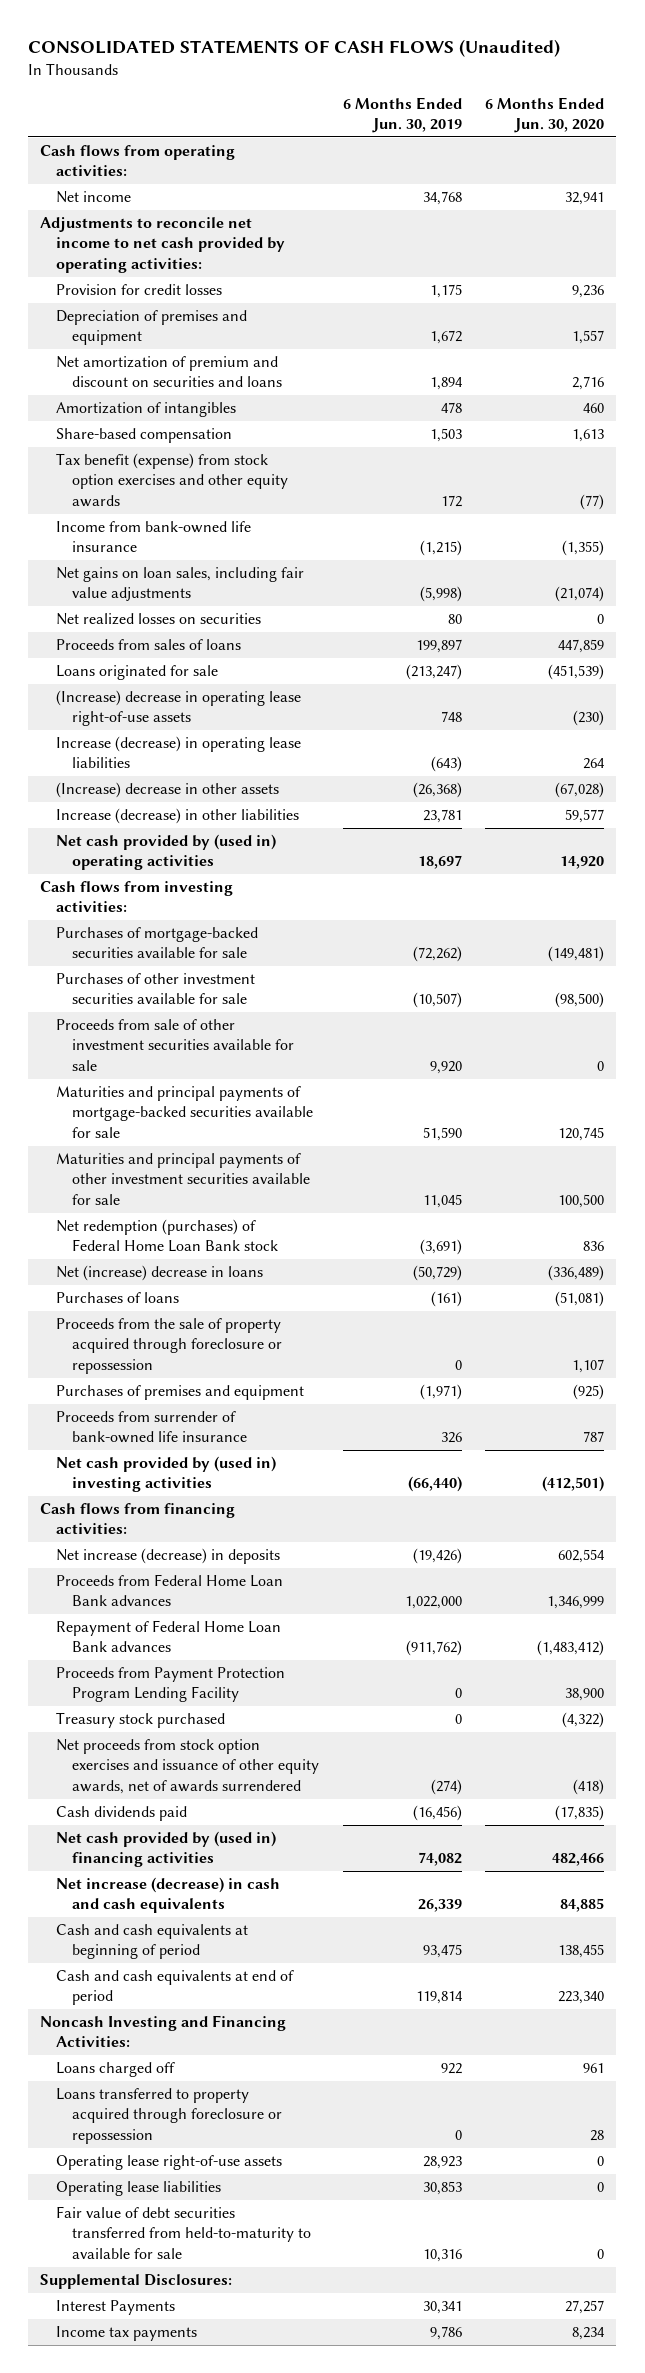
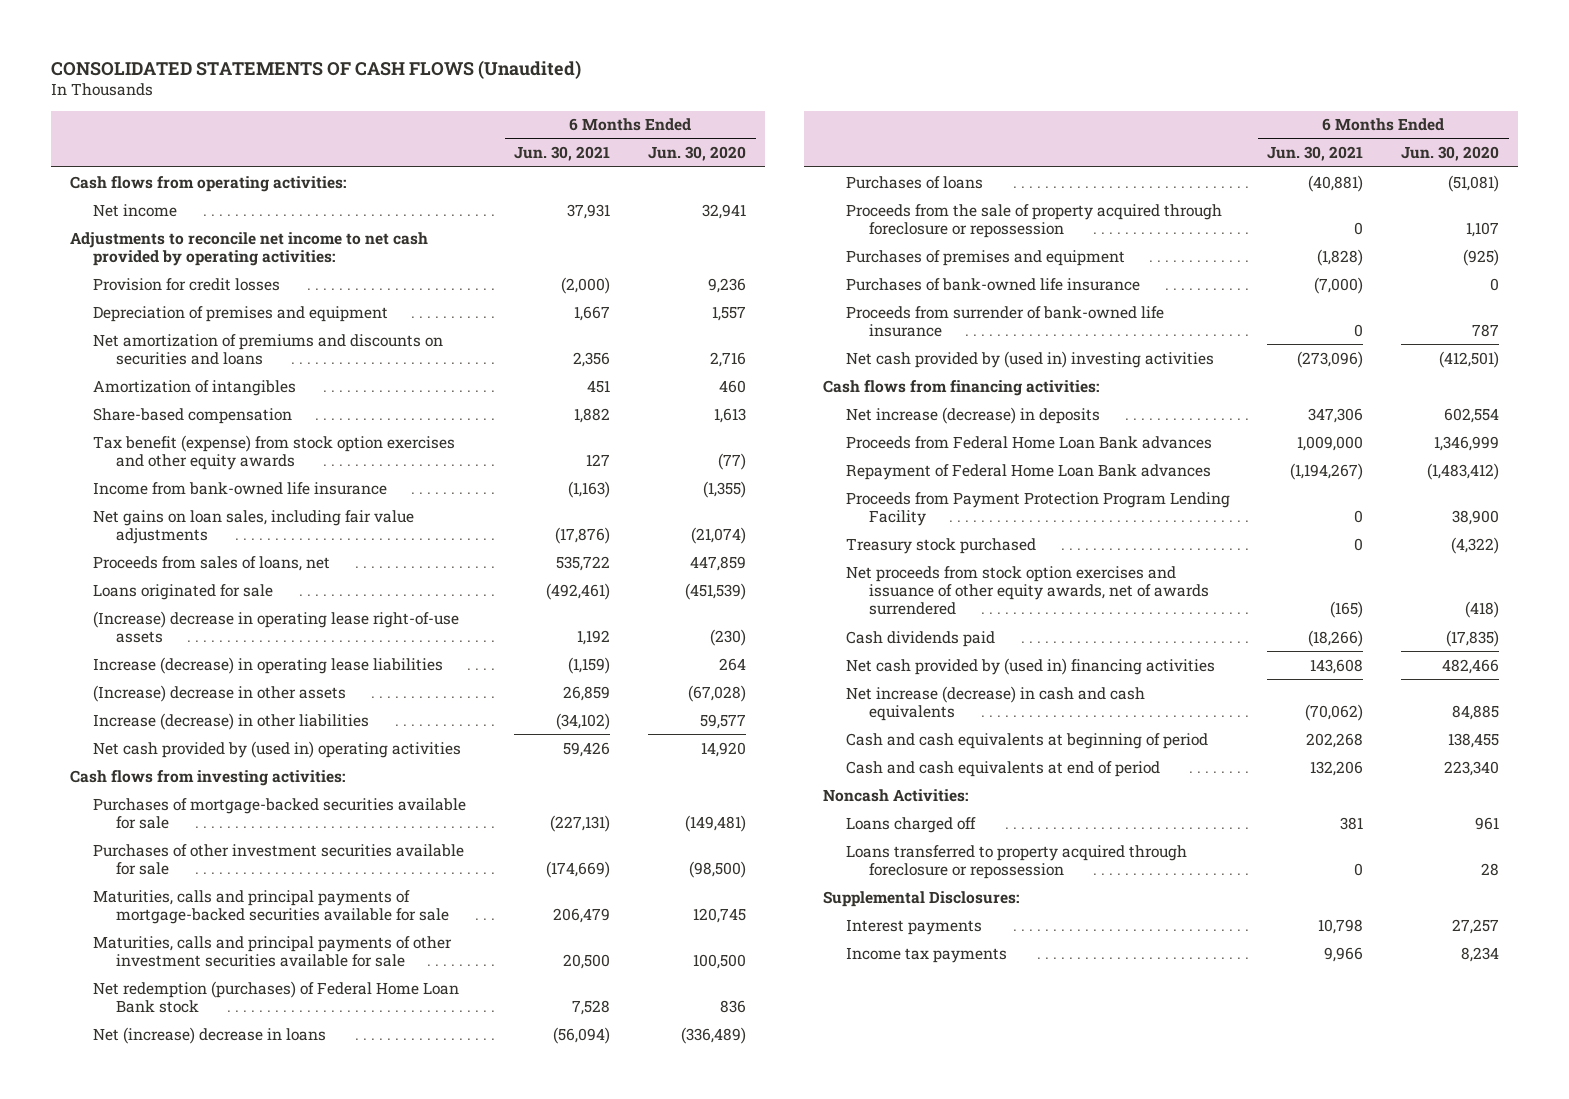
- | 6 Months Ended Jun. 30, 2019 | 6 Months Ended Jun. 30, 2020
+ | 6 Months Ended Jun. 30, 2021 | 6 Months Ended Jun. 30, 2020
- Net amortization of premium and discount on securities and loans | 1,894 | 2,716
+ Net amortization of premiums and discounts on securities and loans | 2,356 | 2,716
- Net realized losses on securities | 80 | 0
- Proceeds from sales of loans | 199,897 | 447,859
+ Proceeds from sales of loans, net | 535,722 | 447,859
- Proceeds from sale of other investment securities available for sale | 9,920 | 0
- Maturities and principal payments of mortgage-backed securities available for sale | 51,590 | 120,745
- Maturities and principal payments of other investment securities available for sale | 11,045 | 100,500
+ Maturities, calls and principal payments of mortgage-backed securities available for sale | 206,479 | 120,745
+ Maturities, calls and principal payments of other investment securities available for sale | 20,500 | 100,500
+ Purchases of bank-owned life insurance | (7,000) | 0
- Noncash Investing and Financing Activities:
+ Noncash Activities:
- Operating lease right-of-use assets | 28,923 | 0
- Operating lease liabilities | 30,853 | 0
- Fair value of debt securities transferred from held-to-maturity to available for sale | 10,316 | 0
- Interest Payments | 30,341 | 27,257
+ Interest payments | 10,798 | 27,257

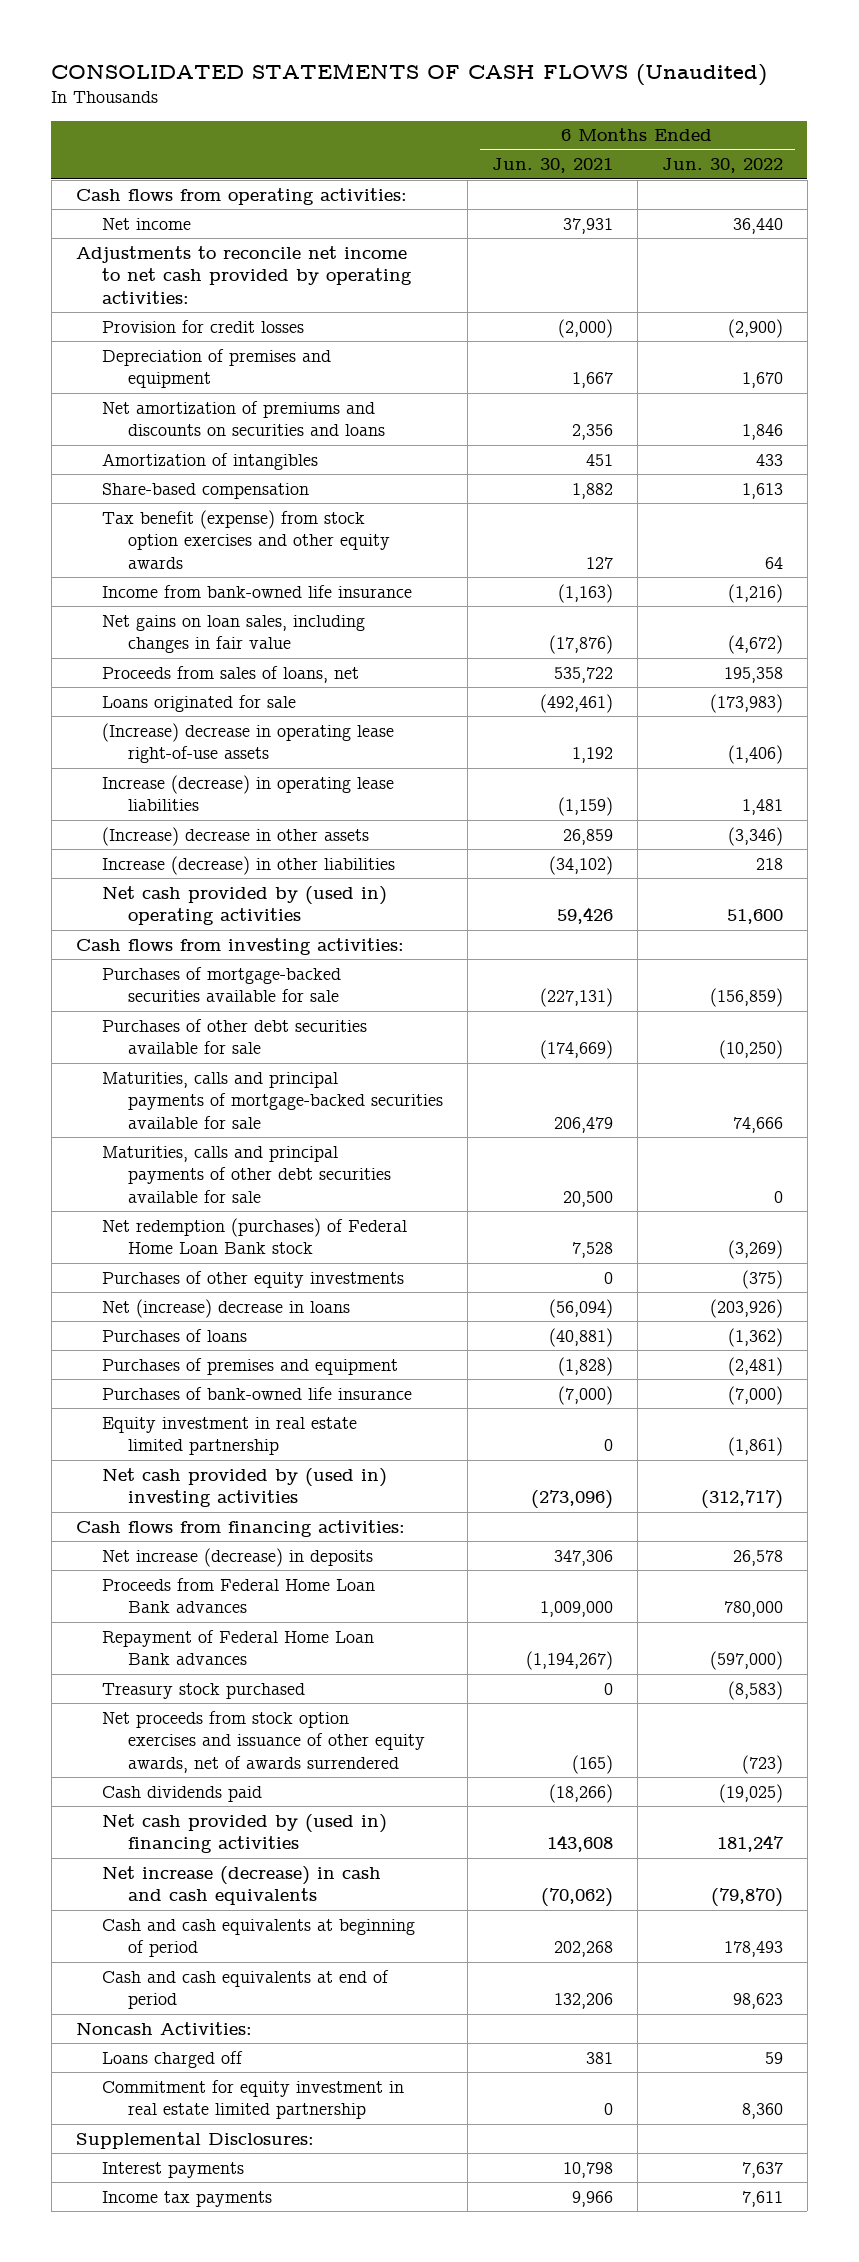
- | 6 Months Ended Jun. 30, 2021 | 6 Months Ended Jun. 30, 2020
+ | 6 Months Ended Jun. 30, 2021 | 6 Months Ended Jun. 30, 2022
- Net gains on loan sales, including fair value adjustments | (17,876) | (21,074)
+ Net gains on loan sales, including changes in fair value | (17,876) | (4,672)
- Purchases of other investment securities available for sale | (174,669) | (98,500)
+ Purchases of other debt securities available for sale | (174,669) | (10,250)
- Maturities, calls and principal payments of other investment securities available for sale | 20,500 | 100,500
+ Maturities, calls and principal payments of other debt securities available for sale | 20,500 | 0
+ Purchases of other equity investments | 0 | (375)
- Proceeds from the sale of property acquired through foreclosure or repossession | 0 | 1,107
- Proceeds from surrender of bank-owned life insurance | 0 | 787
+ Equity investment in real estate limited partnership | 0 | (1,861)
- Proceeds from Payment Protection Program Lending Facility | 0 | 38,900
- Loans transferred to property acquired through foreclosure or repossession | 0 | 28
+ Commitment for equity investment in real estate limited partnership | 0 | 8,360

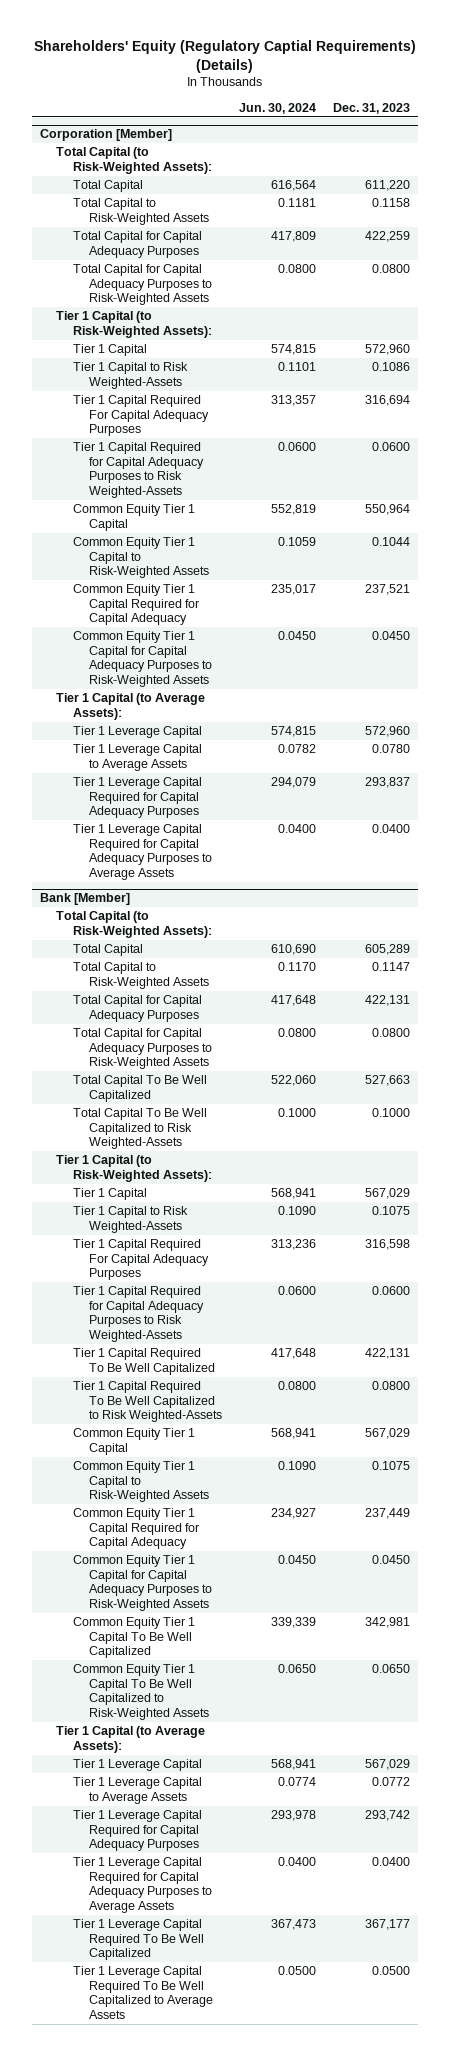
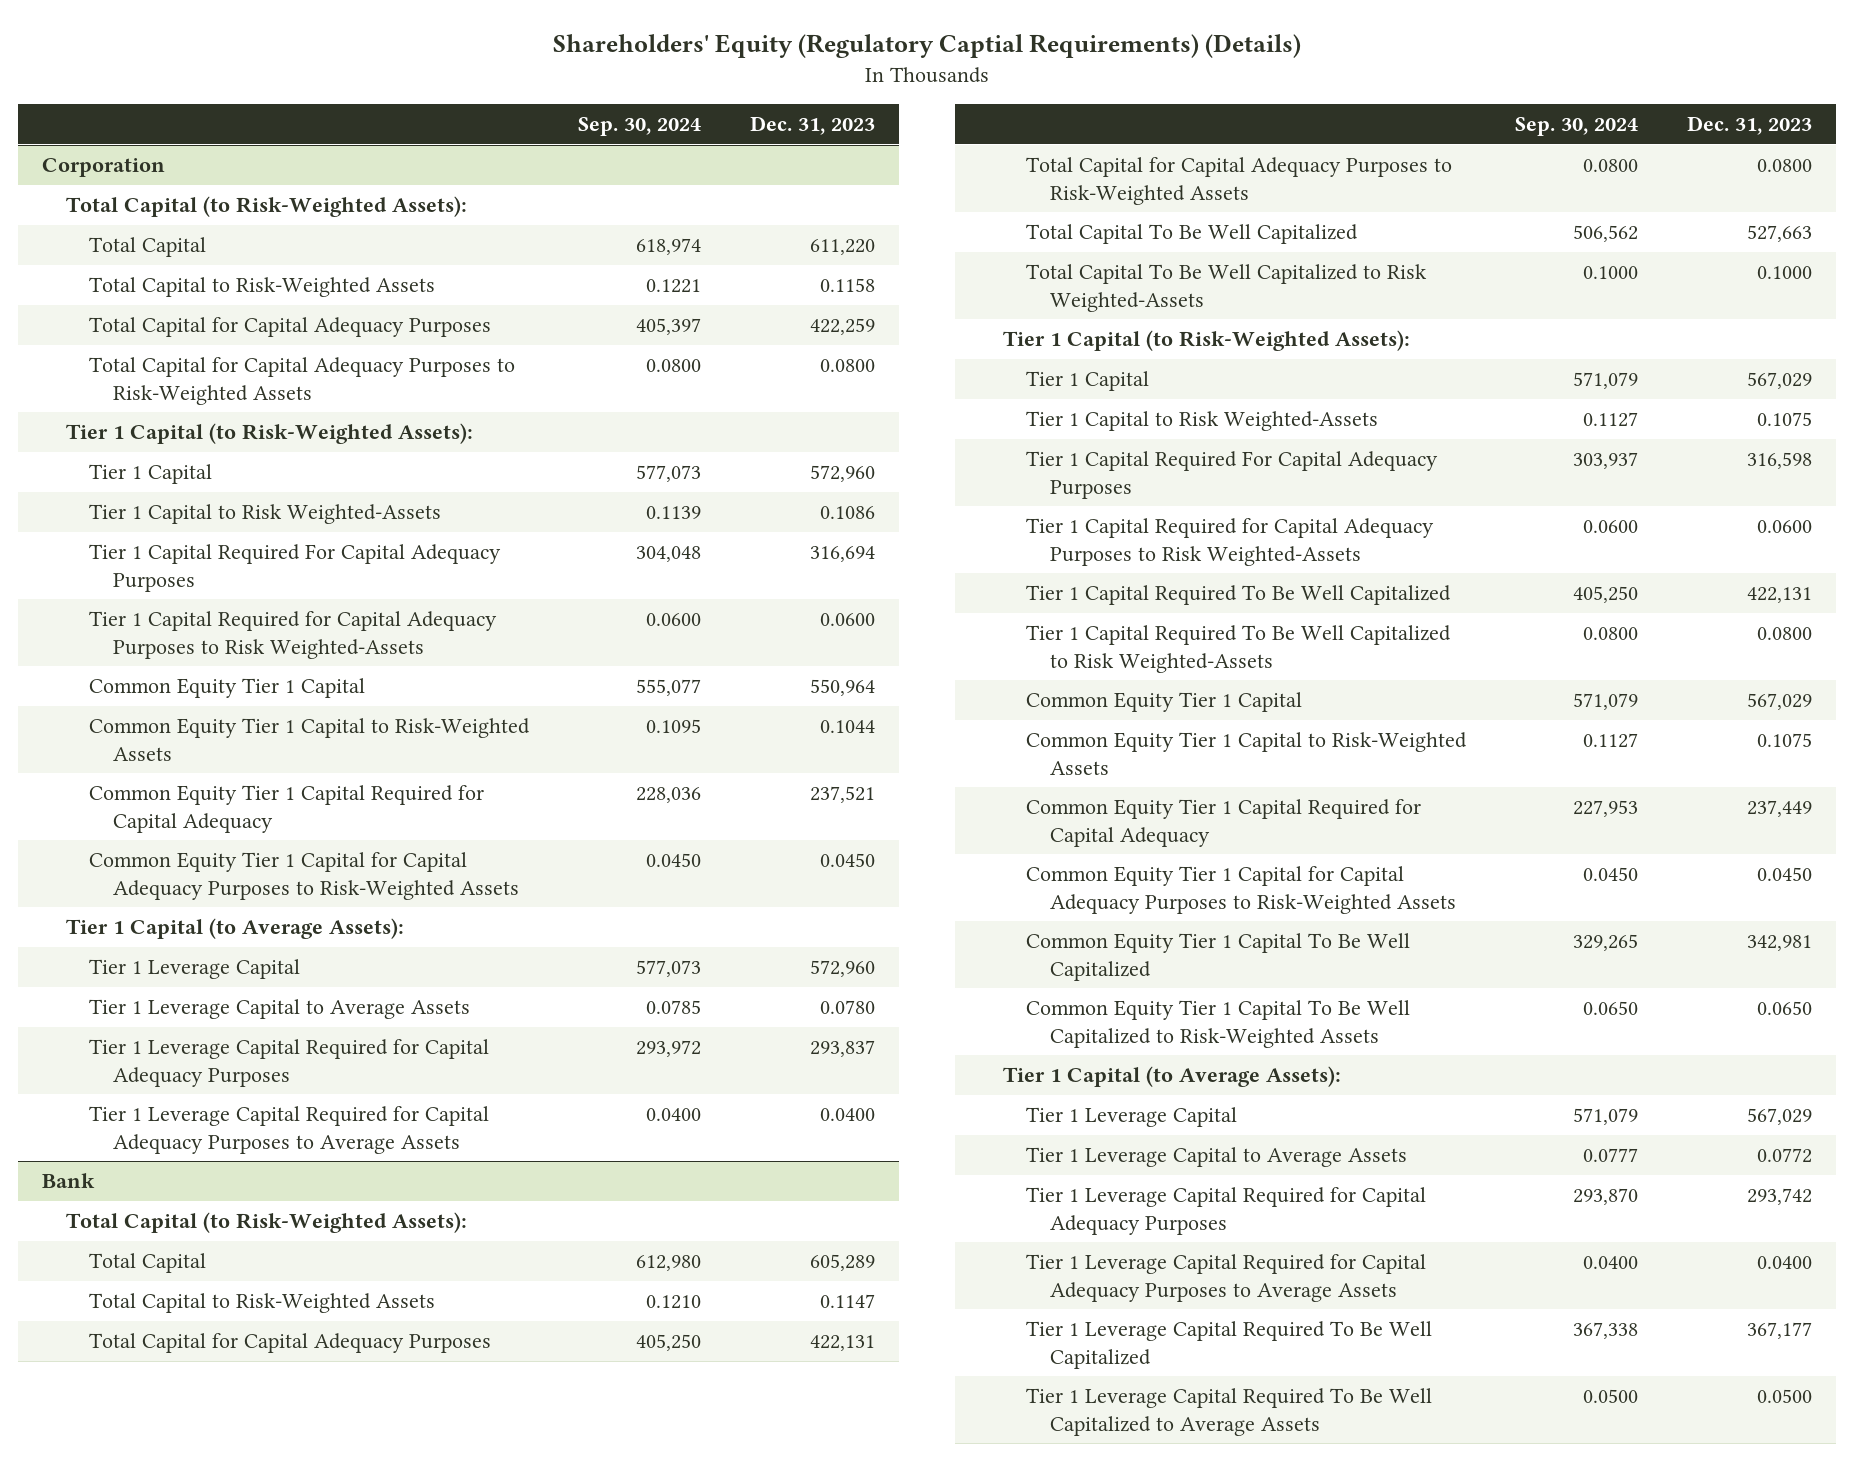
- | Jun. 30, 2024 | Dec. 31, 2023
+ | Sep. 30, 2024 | Dec. 31, 2023
- Corporation [Member]
+ Corporation
- Bank [Member]
+ Bank

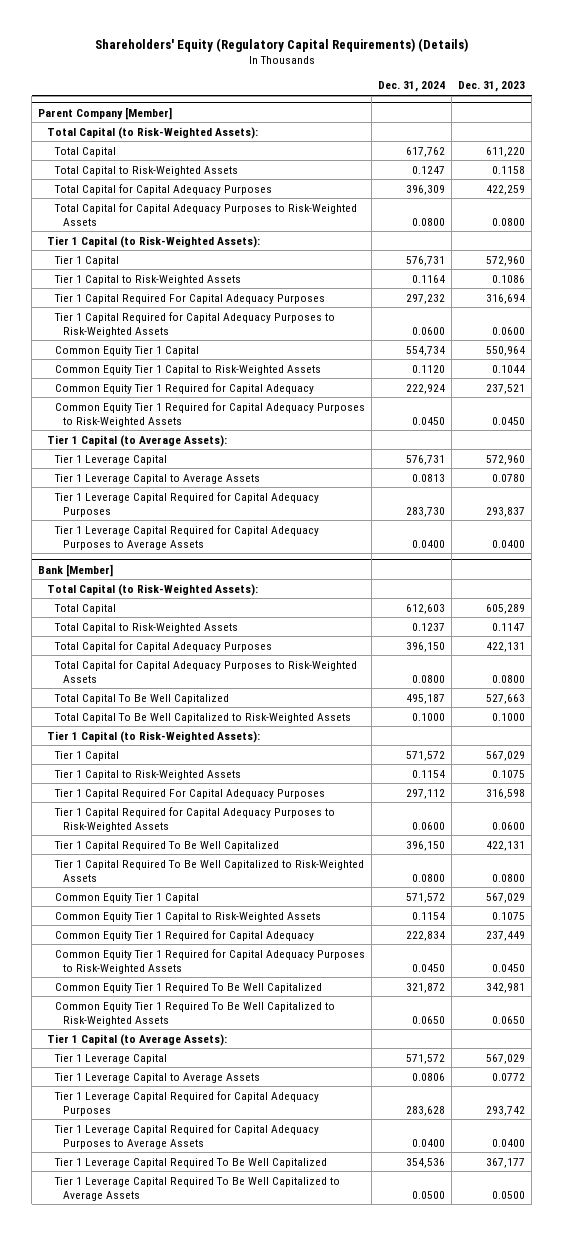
- Shareholders' Equity (Regulatory Captial Requirements) (Details)
+ Shareholders' Equity (Regulatory Capital Requirements) (Details)
- | Sep. 30, 2024 | Dec. 31, 2023
+ | Dec. 31, 2024 | Dec. 31, 2023
- Corporation
+ Parent Company [Member]
- Tier 1 Capital to Risk Weighted-Assets | 0.1139 | 0.1086
+ Tier 1 Capital to Risk-Weighted Assets | 0.1164 | 0.1086
- Tier 1 Capital Required for Capital Adequacy Purposes to Risk Weighted-Assets | 0.0600 | 0.0600
+ Tier 1 Capital Required for Capital Adequacy Purposes to Risk-Weighted Assets | 0.0600 | 0.0600
- Common Equity Tier 1 Capital Required for Capital Adequacy | 228,036 | 237,521
- Common Equity Tier 1 Capital for Capital Adequacy Purposes to Risk-Weighted Assets | 0.0450 | 0.0450
+ Common Equity Tier 1 Required for Capital Adequacy | 222,924 | 237,521
+ Common Equity Tier 1 Required for Capital Adequacy Purposes to Risk-Weighted Assets | 0.0450 | 0.0450
- Bank
+ Bank [Member]
- Total Capital To Be Well Capitalized to Risk Weighted-Assets | 0.1000 | 0.1000
+ Total Capital To Be Well Capitalized to Risk-Weighted Assets | 0.1000 | 0.1000
- Tier 1 Capital to Risk Weighted-Assets | 0.1127 | 0.1075
+ Tier 1 Capital to Risk-Weighted Assets | 0.1154 | 0.1075
- Tier 1 Capital Required for Capital Adequacy Purposes to Risk Weighted-Assets | 0.0600 | 0.0600
+ Tier 1 Capital Required for Capital Adequacy Purposes to Risk-Weighted Assets | 0.0600 | 0.0600
- Tier 1 Capital Required To Be Well Capitalized to Risk Weighted-Assets | 0.0800 | 0.0800
+ Tier 1 Capital Required To Be Well Capitalized to Risk-Weighted Assets | 0.0800 | 0.0800
- Common Equity Tier 1 Capital Required for Capital Adequacy | 227,953 | 237,449
- Common Equity Tier 1 Capital for Capital Adequacy Purposes to Risk-Weighted Assets | 0.0450 | 0.0450
- Common Equity Tier 1 Capital To Be Well Capitalized | 329,265 | 342,981
- Common Equity Tier 1 Capital To Be Well Capitalized to Risk-Weighted Assets | 0.0650 | 0.0650
+ Common Equity Tier 1 Required for Capital Adequacy | 222,834 | 237,449
+ Common Equity Tier 1 Required for Capital Adequacy Purposes to Risk-Weighted Assets | 0.0450 | 0.0450
+ Common Equity Tier 1 Required To Be Well Capitalized | 321,872 | 342,981
+ Common Equity Tier 1 Required To Be Well Capitalized to Risk-Weighted Assets | 0.0650 | 0.0650

